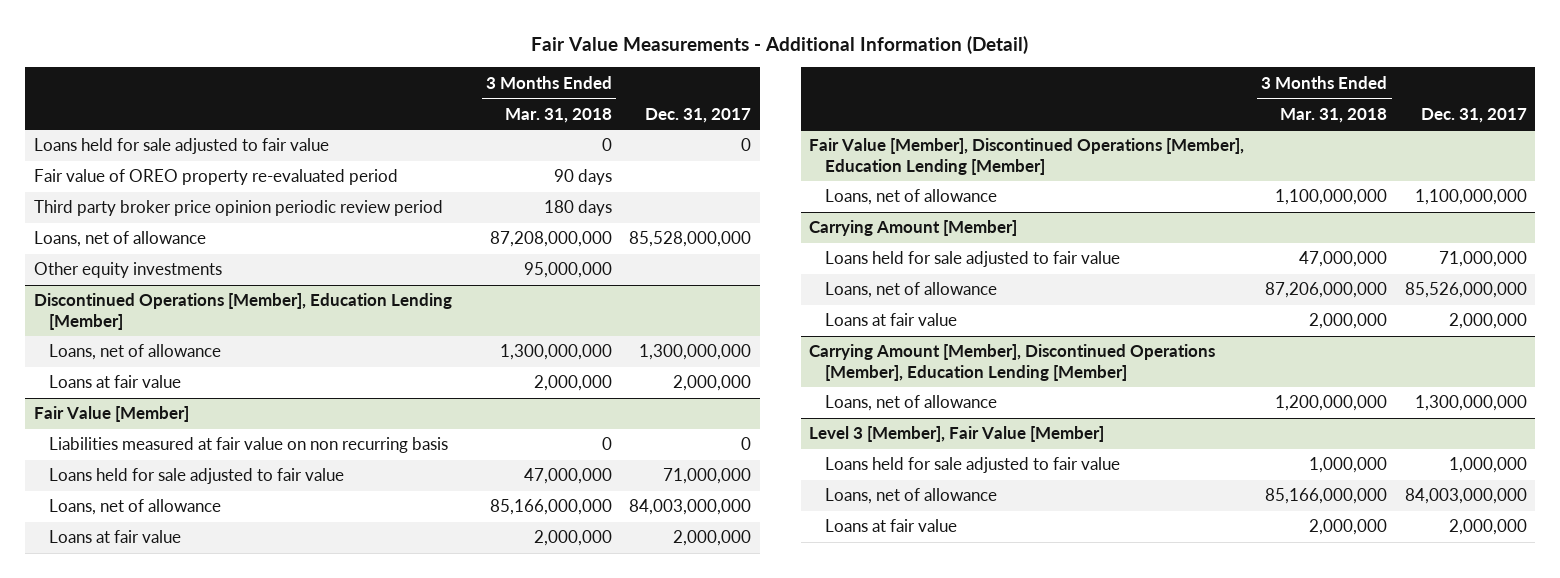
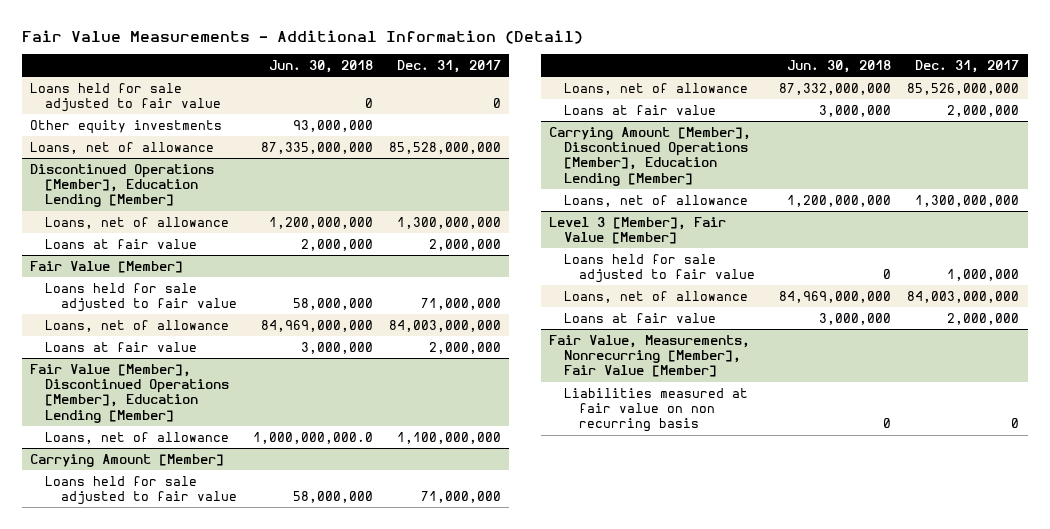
- | 3 Months Ended Mar. 31, 2018 | Dec. 31, 2017
+ | Jun. 30, 2018 | Dec. 31, 2017
- Fair value of OREO property re-evaluated period | 90 days |
- Third party broker price opinion periodic review period | 180 days |
moved down: Loans, net of allowance | 87,335,000,000 | 85,528,000,000
@ Fair Value [Member]
- Liabilities measured at fair value on non recurring basis | 0 | 0
+ Fair Value, Measurements, Nonrecurring [Member], Fair Value [Member]
+ Liabilities measured at fair value on non recurring basis | 0 | 0

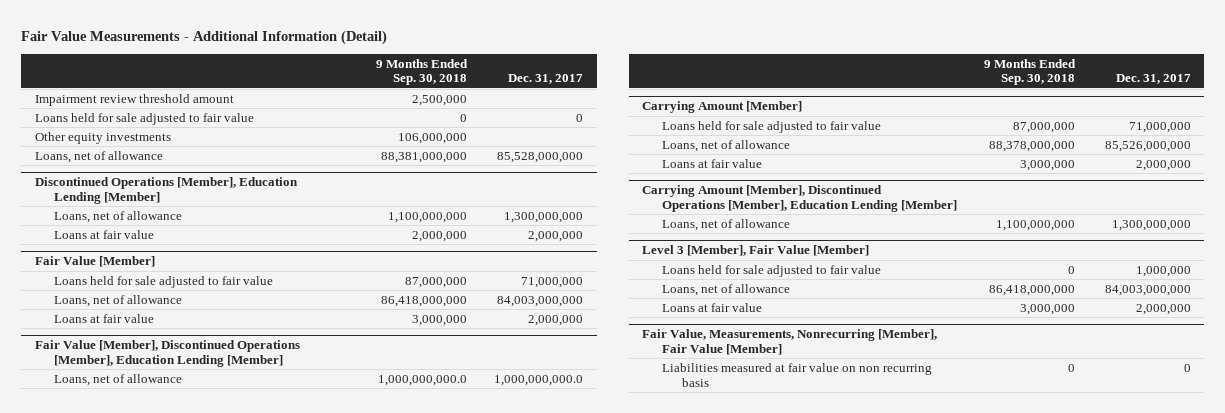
- | Jun. 30, 2018 | Dec. 31, 2017
+ | 9 Months Ended Sep. 30, 2018 | Dec. 31, 2017
+ Impairment review threshold amount | 2,500,000 |
@ Fair Value [Member], Discontinued Operations [Member], Education Lending [Member]
- Loans, net of allowance | 1,000,000,000.0 | 1,100,000,000
+ Loans, net of allowance | 1,000,000,000.0 | 1,000,000,000.0

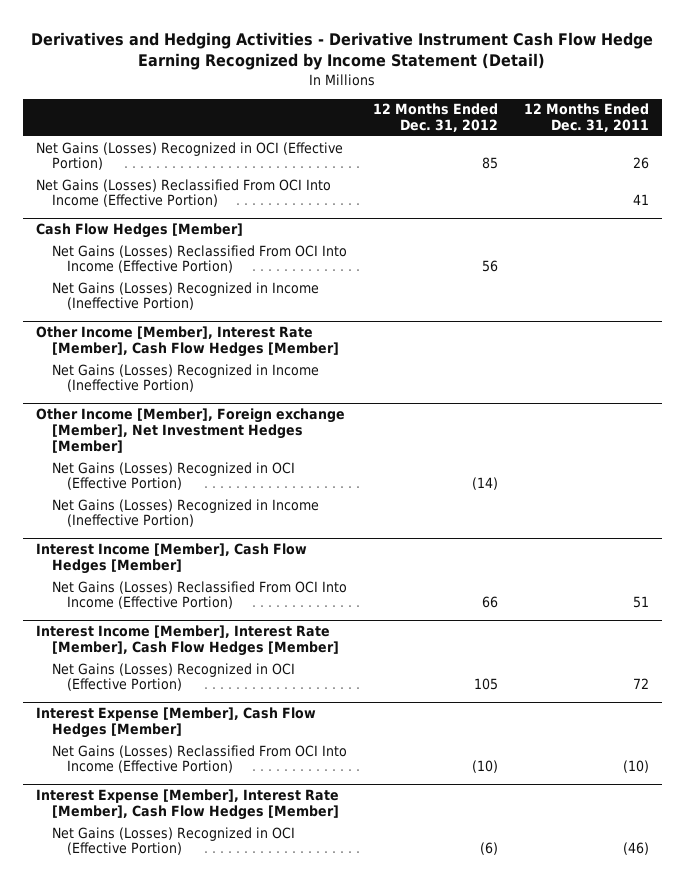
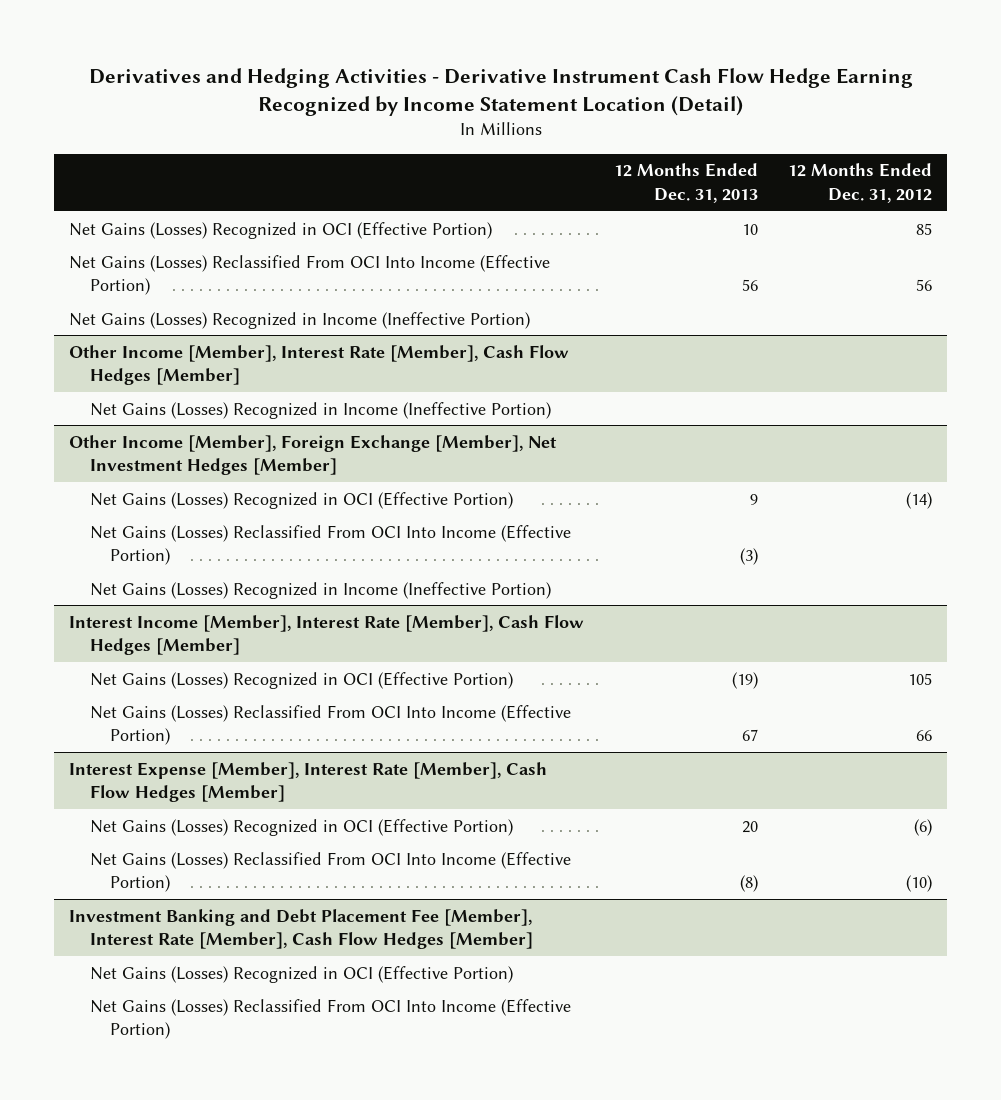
- Derivatives and Hedging Activities - Derivative Instrument Cash Flow Hedge Earning Recognized by Income Statement (Detail)
+ Derivatives and Hedging Activities - Derivative Instrument Cash Flow Hedge Earning Recognized by Income Statement Location (Detail)
- | 12 Months Ended Dec. 31, 2012 | 12 Months Ended Dec. 31, 2011
+ | 12 Months Ended Dec. 31, 2013 | 12 Months Ended Dec. 31, 2012
- Net Gains (Losses) Reclassified From OCI Into Income (Effective Portion) | | 41
- Cash Flow Hedges [Member]
- Other Income [Member], Foreign exchange [Member], Net Investment Hedges [Member]
+ Other Income [Member], Foreign Exchange [Member], Net Investment Hedges [Member]
+ Net Gains (Losses) Reclassified From OCI Into Income (Effective Portion) | (3) |
- Interest Income [Member], Cash Flow Hedges [Member]
- Net Gains (Losses) Reclassified From OCI Into Income (Effective Portion) | 66 | 51
- Interest Expense [Member], Cash Flow Hedges [Member]
- Net Gains (Losses) Reclassified From OCI Into Income (Effective Portion) | (10) | (10)
@ Interest Income [Member], Interest Rate [Member], Cash Flow Hedges [Member]
+ Net Gains (Losses) Reclassified From OCI Into Income (Effective Portion) | 67 | 66
@ Interest Expense [Member], Interest Rate [Member], Cash Flow Hedges [Member]
+ Net Gains (Losses) Reclassified From OCI Into Income (Effective Portion) | (8) | (10)
+ Investment Banking and Debt Placement Fee [Member], Interest Rate [Member], Cash Flow Hedges [Member]
+ Net Gains (Losses) Recognized in OCI (Effective Portion)
+ Net Gains (Losses) Reclassified From OCI Into Income (Effective Portion)

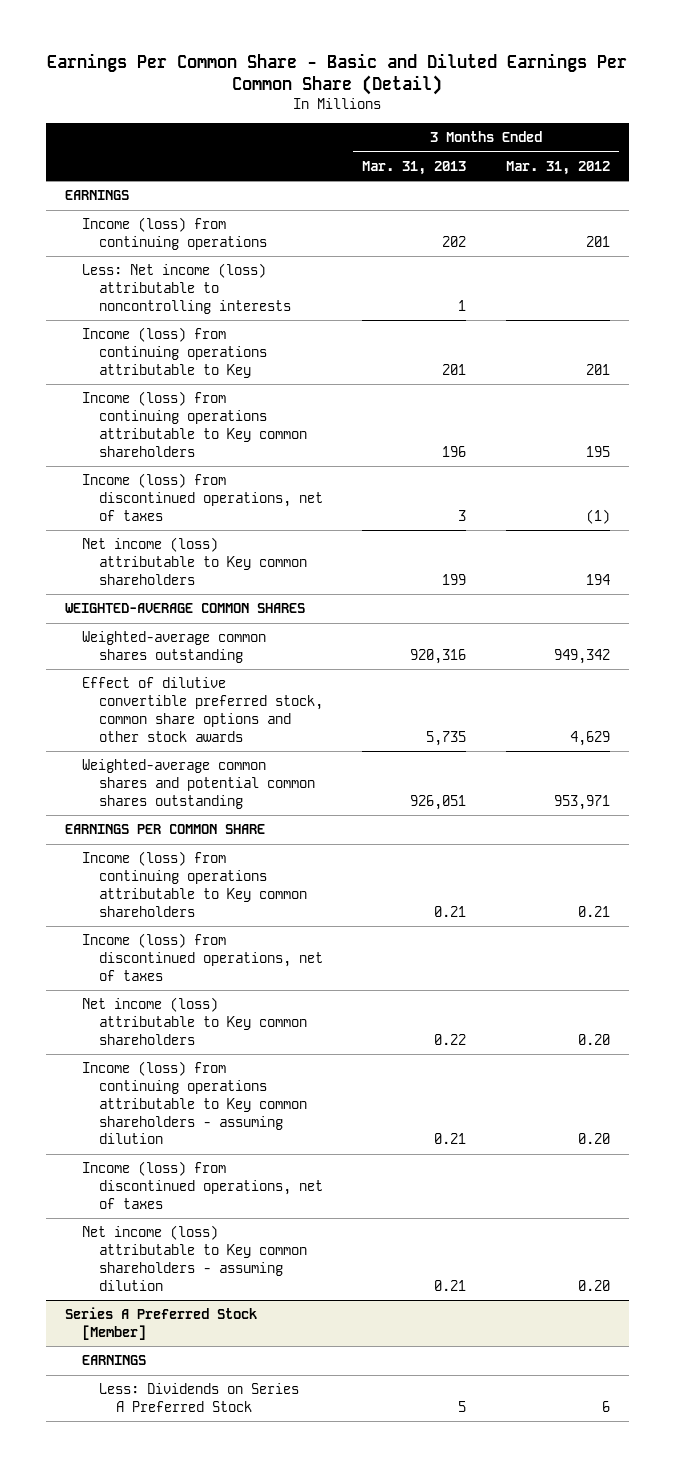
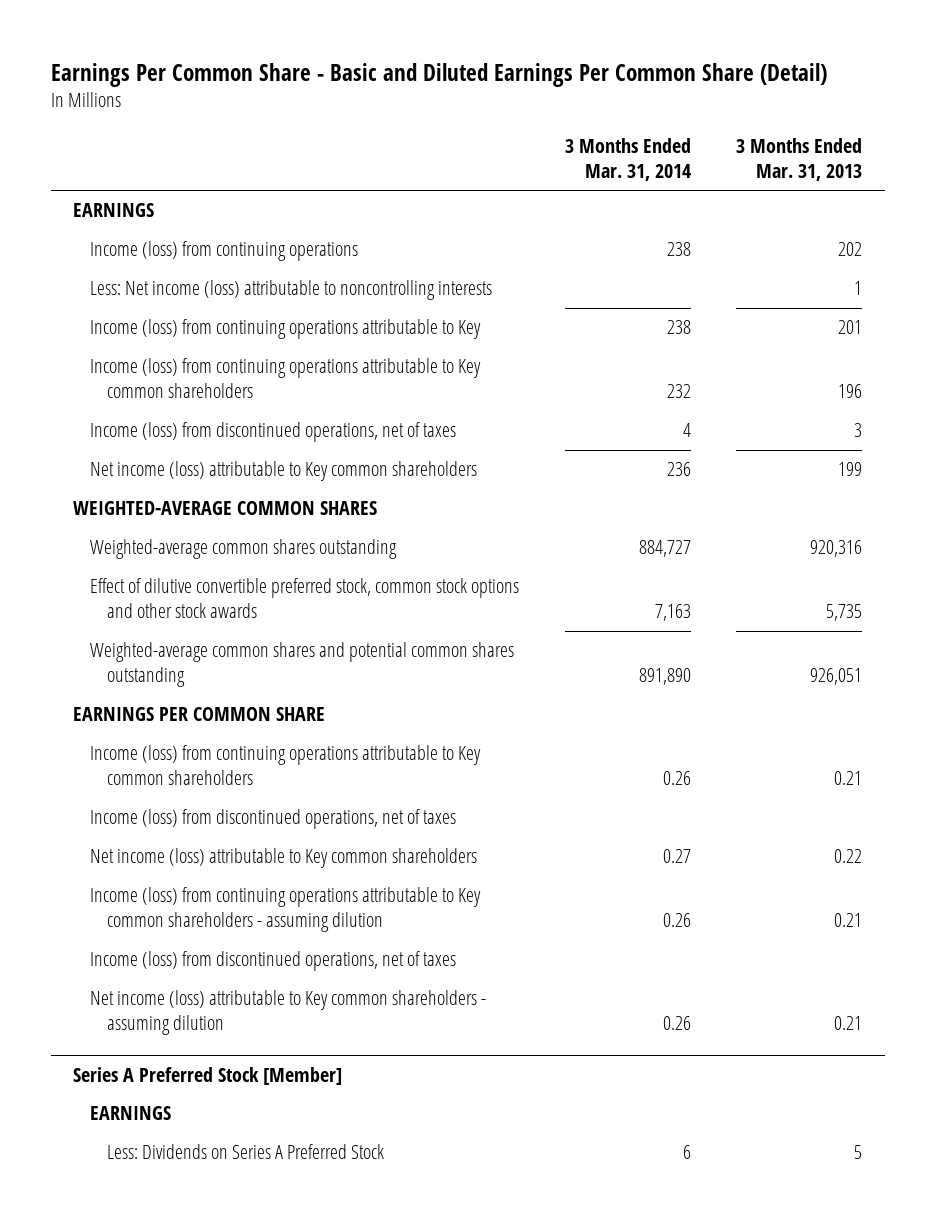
- | 3 Months Ended Mar. 31, 2013 | 3 Months Ended Mar. 31, 2012
+ | 3 Months Ended Mar. 31, 2014 | 3 Months Ended Mar. 31, 2013
- Effect of dilutive convertible preferred stock, common share options and other stock awards | 5,735 | 4,629
+ Effect of dilutive convertible preferred stock, common stock options and other stock awards | 7,163 | 5,735

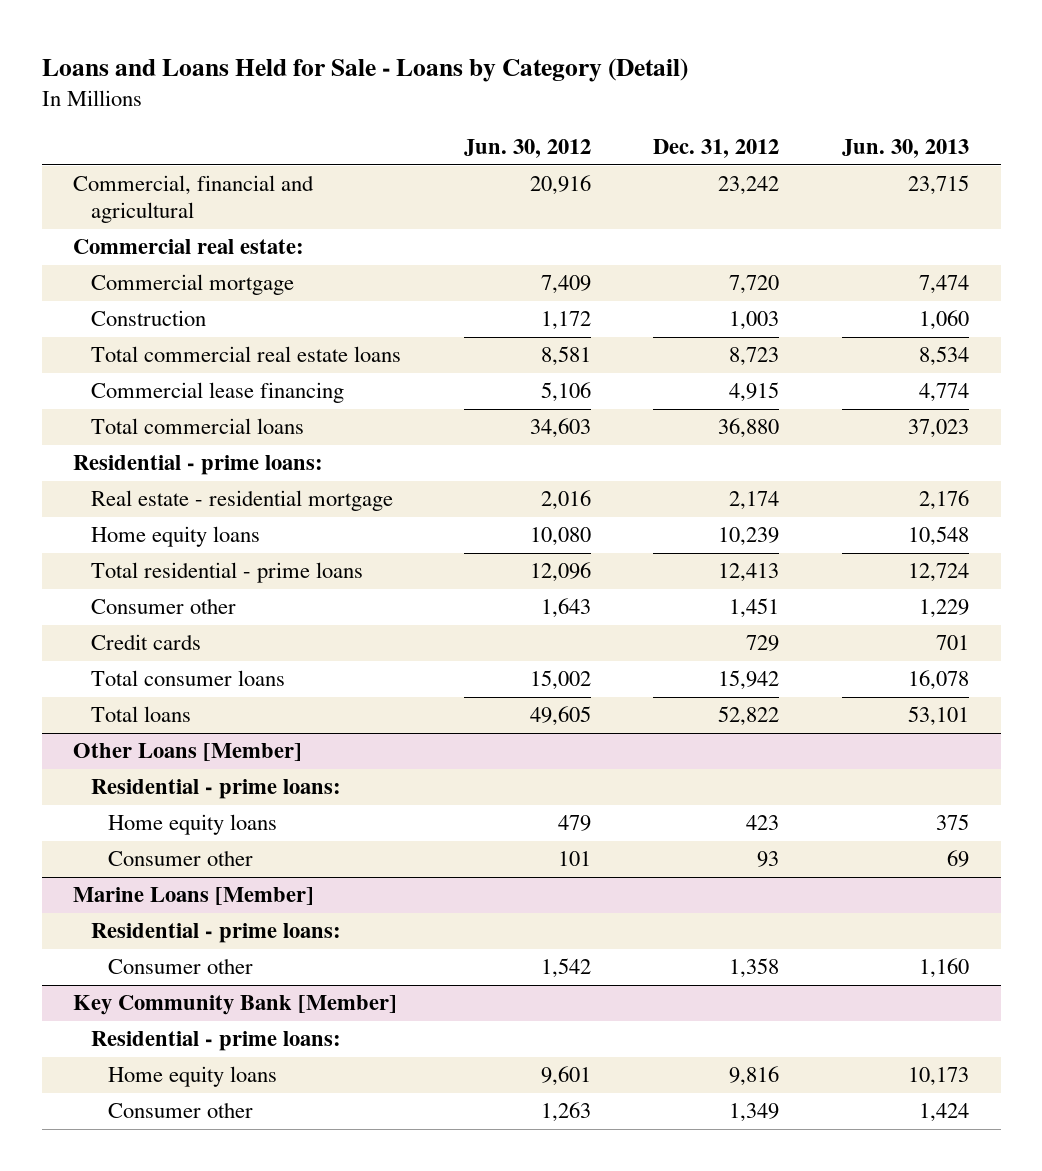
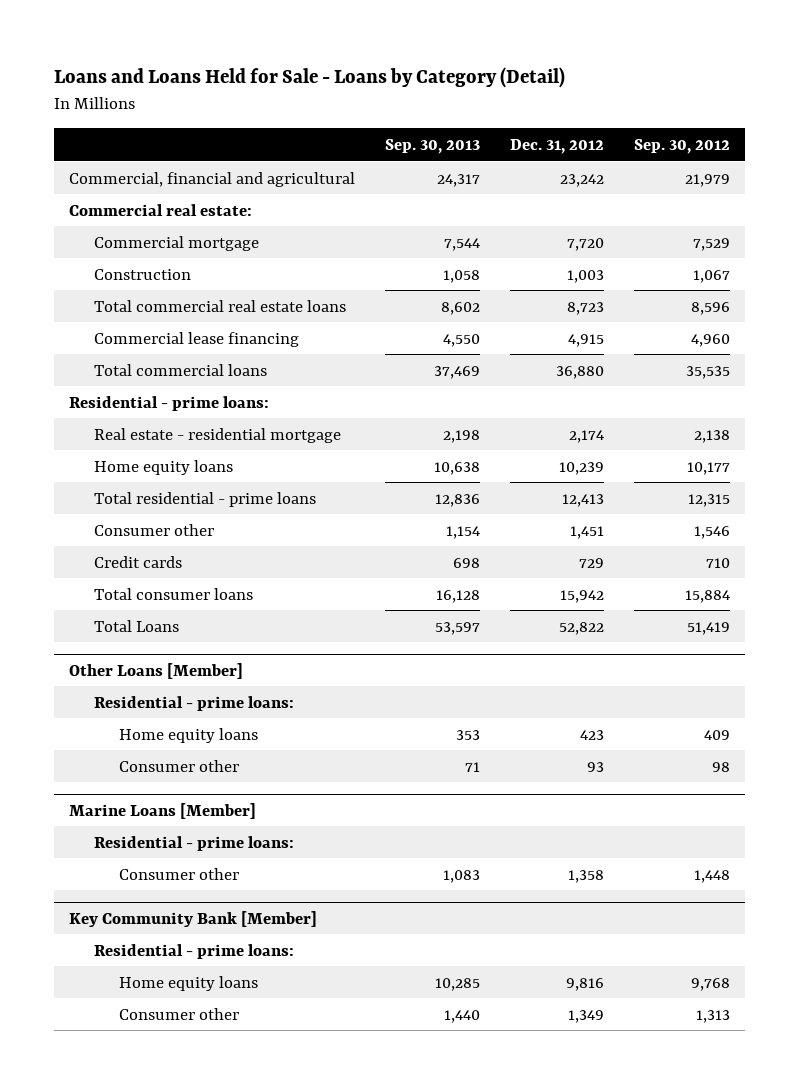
- | Jun. 30, 2012 | Dec. 31, 2012 | Jun. 30, 2013
+ | Sep. 30, 2013 | Dec. 31, 2012 | Sep. 30, 2012
- Total loans | 49,605 | 52,822 | 53,101
+ Total Loans | 53,597 | 52,822 | 51,419

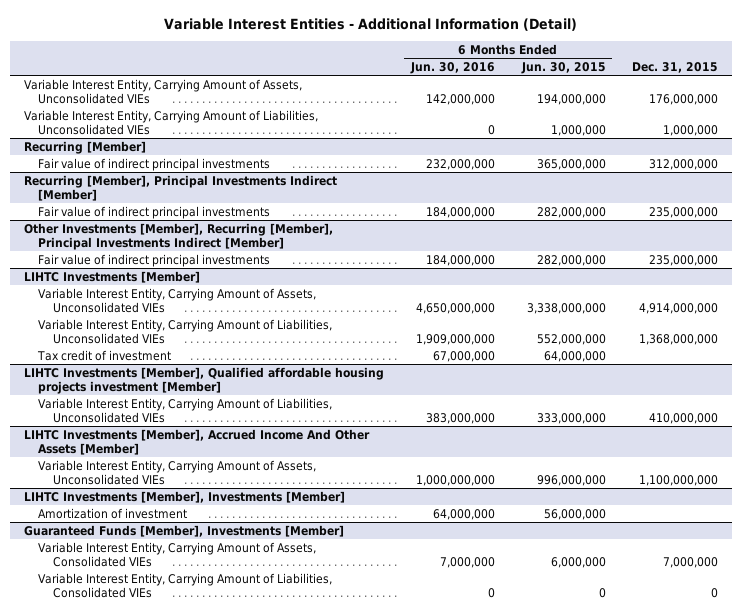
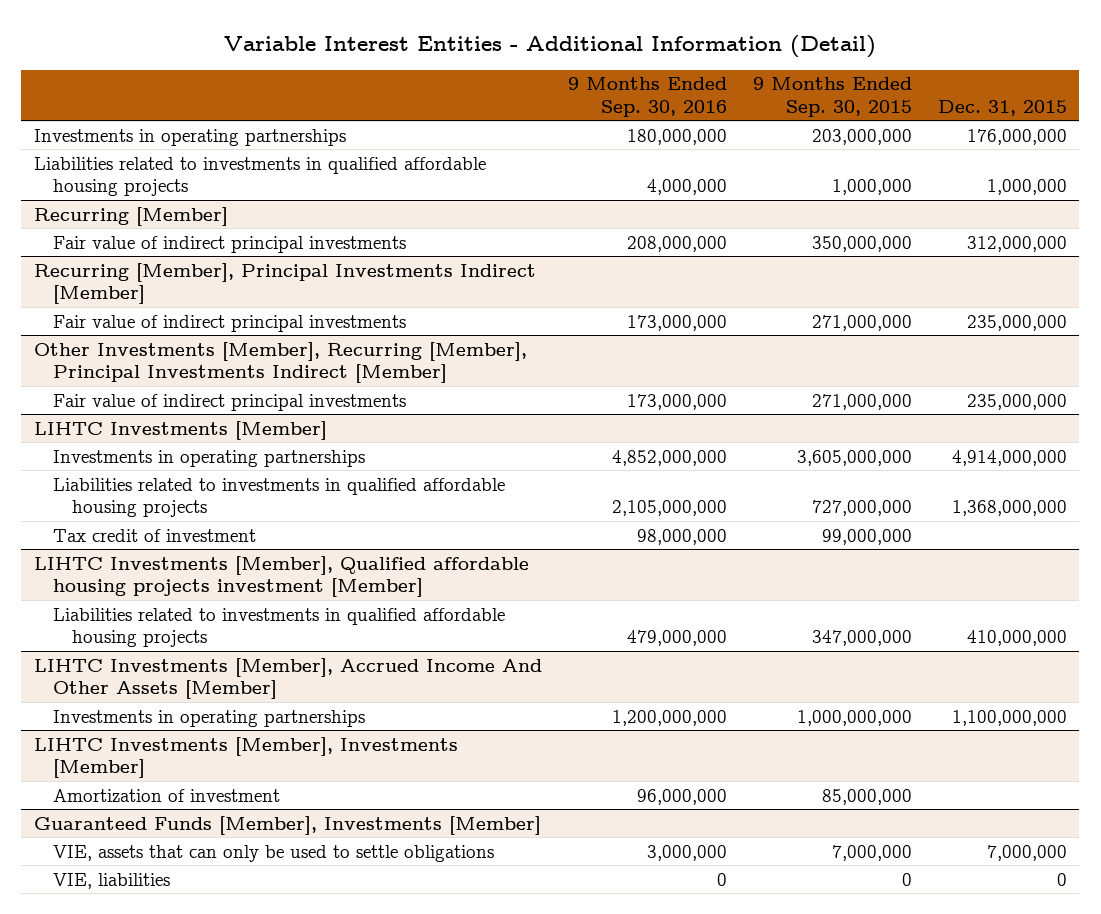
- | 6 Months Ended Jun. 30, 2016 | 6 Months Ended Jun. 30, 2015 | Dec. 31, 2015
+ | 9 Months Ended Sep. 30, 2016 | 9 Months Ended Sep. 30, 2015 | Dec. 31, 2015
- Variable Interest Entity, Carrying Amount of Assets, Unconsolidated VIEs | 142,000,000 | 194,000,000 | 176,000,000
- Variable Interest Entity, Carrying Amount of Liabilities, Unconsolidated VIEs | 0 | 1,000,000 | 1,000,000
+ Investments in operating partnerships | 180,000,000 | 203,000,000 | 176,000,000
+ Liabilities related to investments in qualified affordable housing projects | 4,000,000 | 1,000,000 | 1,000,000
@ LIHTC Investments [Member]
- Variable Interest Entity, Carrying Amount of Assets, Unconsolidated VIEs | 4,650,000,000 | 3,338,000,000 | 4,914,000,000
- Variable Interest Entity, Carrying Amount of Liabilities, Unconsolidated VIEs | 1,909,000,000 | 552,000,000 | 1,368,000,000
+ Investments in operating partnerships | 4,852,000,000 | 3,605,000,000 | 4,914,000,000
+ Liabilities related to investments in qualified affordable housing projects | 2,105,000,000 | 727,000,000 | 1,368,000,000
@ LIHTC Investments [Member], Qualified affordable housing projects investment [Member]
- Variable Interest Entity, Carrying Amount of Liabilities, Unconsolidated VIEs | 383,000,000 | 333,000,000 | 410,000,000
+ Liabilities related to investments in qualified affordable housing projects | 479,000,000 | 347,000,000 | 410,000,000
@ LIHTC Investments [Member], Accrued Income And Other Assets [Member]
- Variable Interest Entity, Carrying Amount of Assets, Unconsolidated VIEs | 1,000,000,000 | 996,000,000 | 1,100,000,000
+ Investments in operating partnerships | 1,200,000,000 | 1,000,000,000 | 1,100,000,000
@ Guaranteed Funds [Member], Investments [Member]
- Variable Interest Entity, Carrying Amount of Assets, Consolidated VIEs | 7,000,000 | 6,000,000 | 7,000,000
- Variable Interest Entity, Carrying Amount of Liabilities, Consolidated VIEs | 0 | 0 | 0
+ VIE, assets that can only be used to settle obligations | 3,000,000 | 7,000,000 | 7,000,000
+ VIE, liabilities | 0 | 0 | 0

